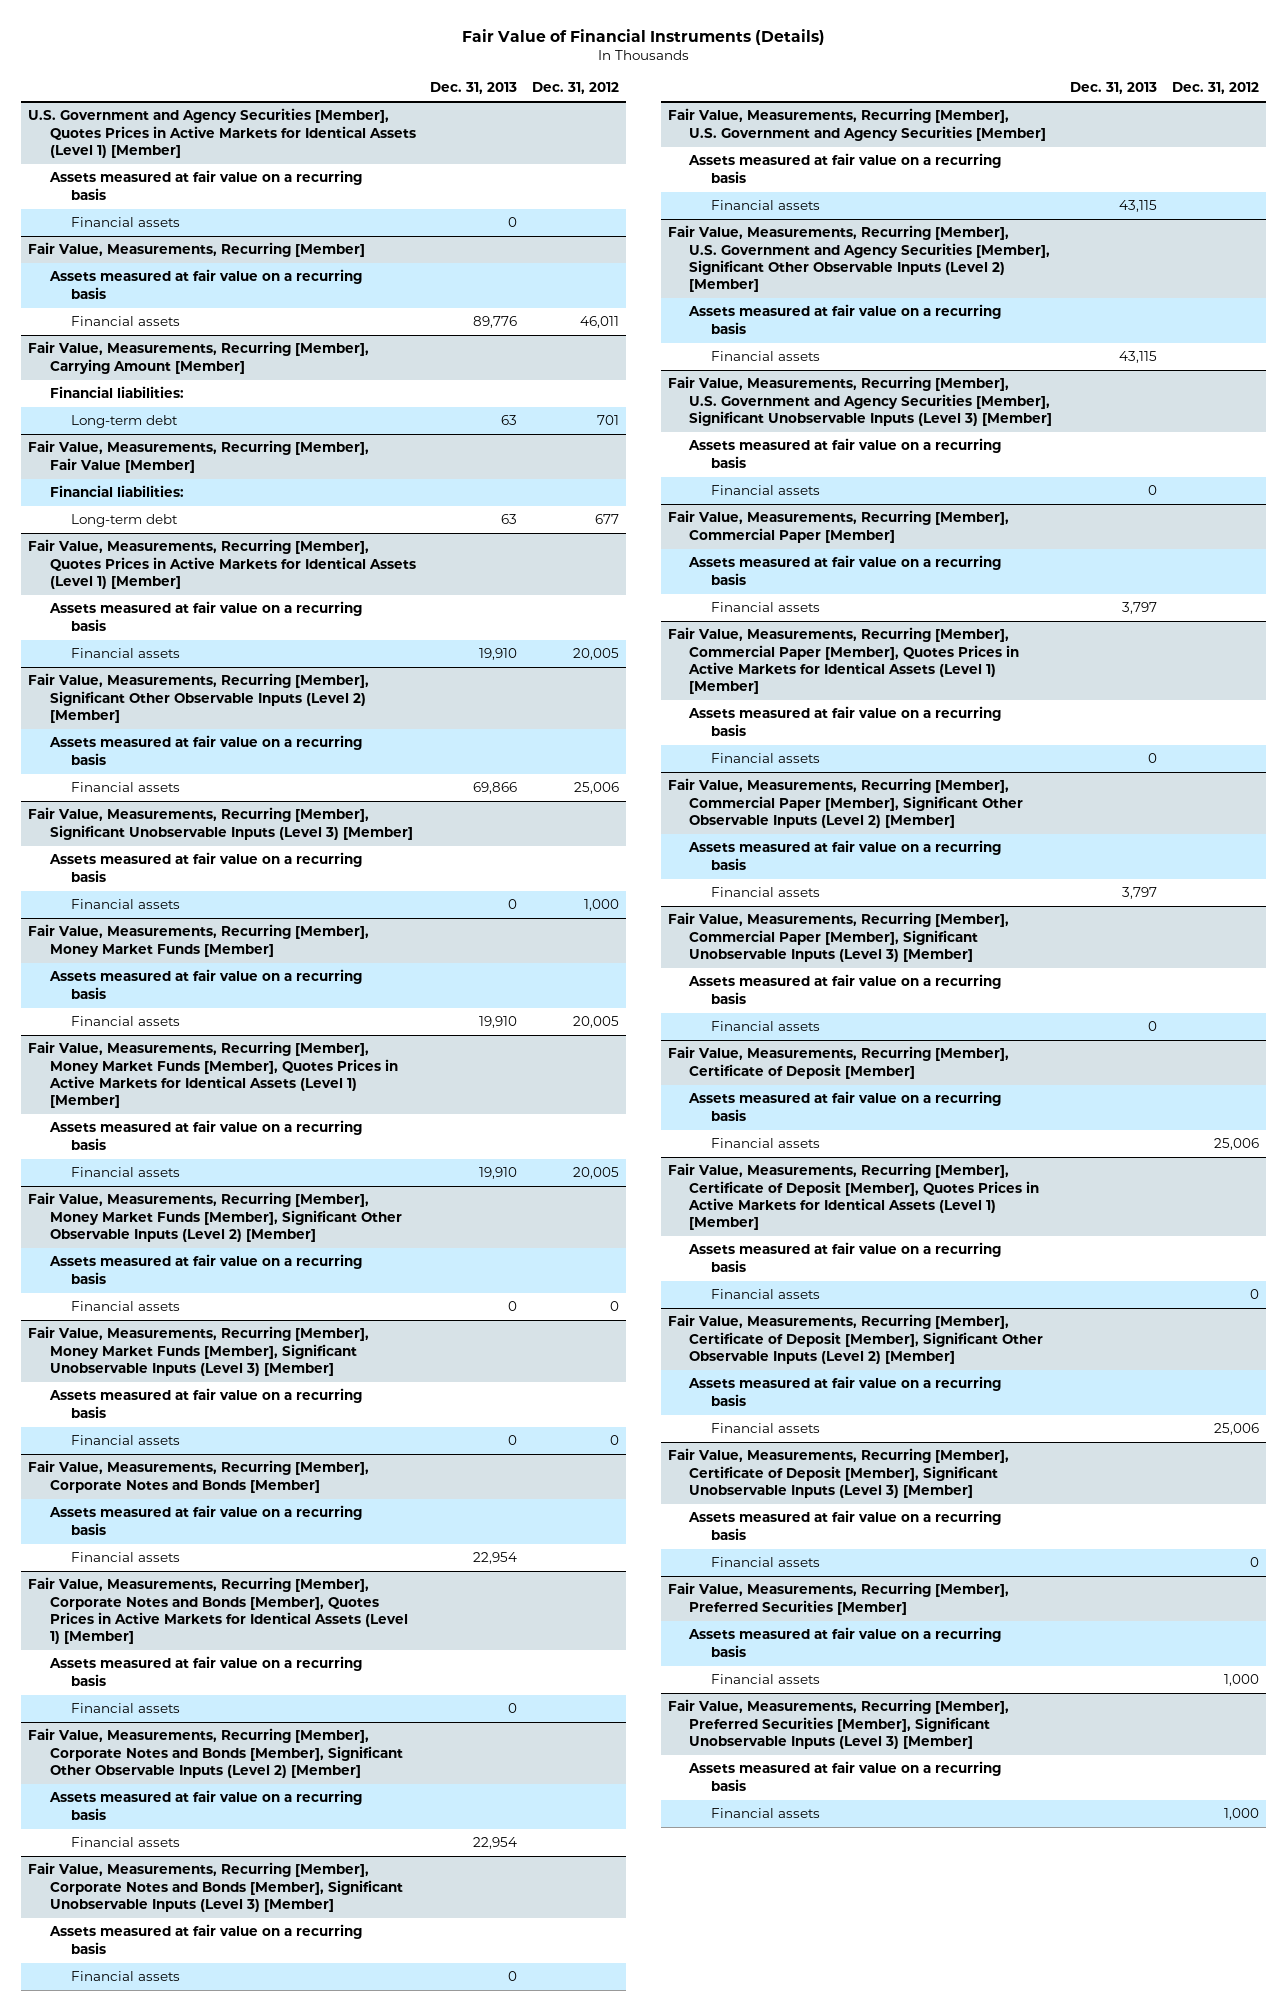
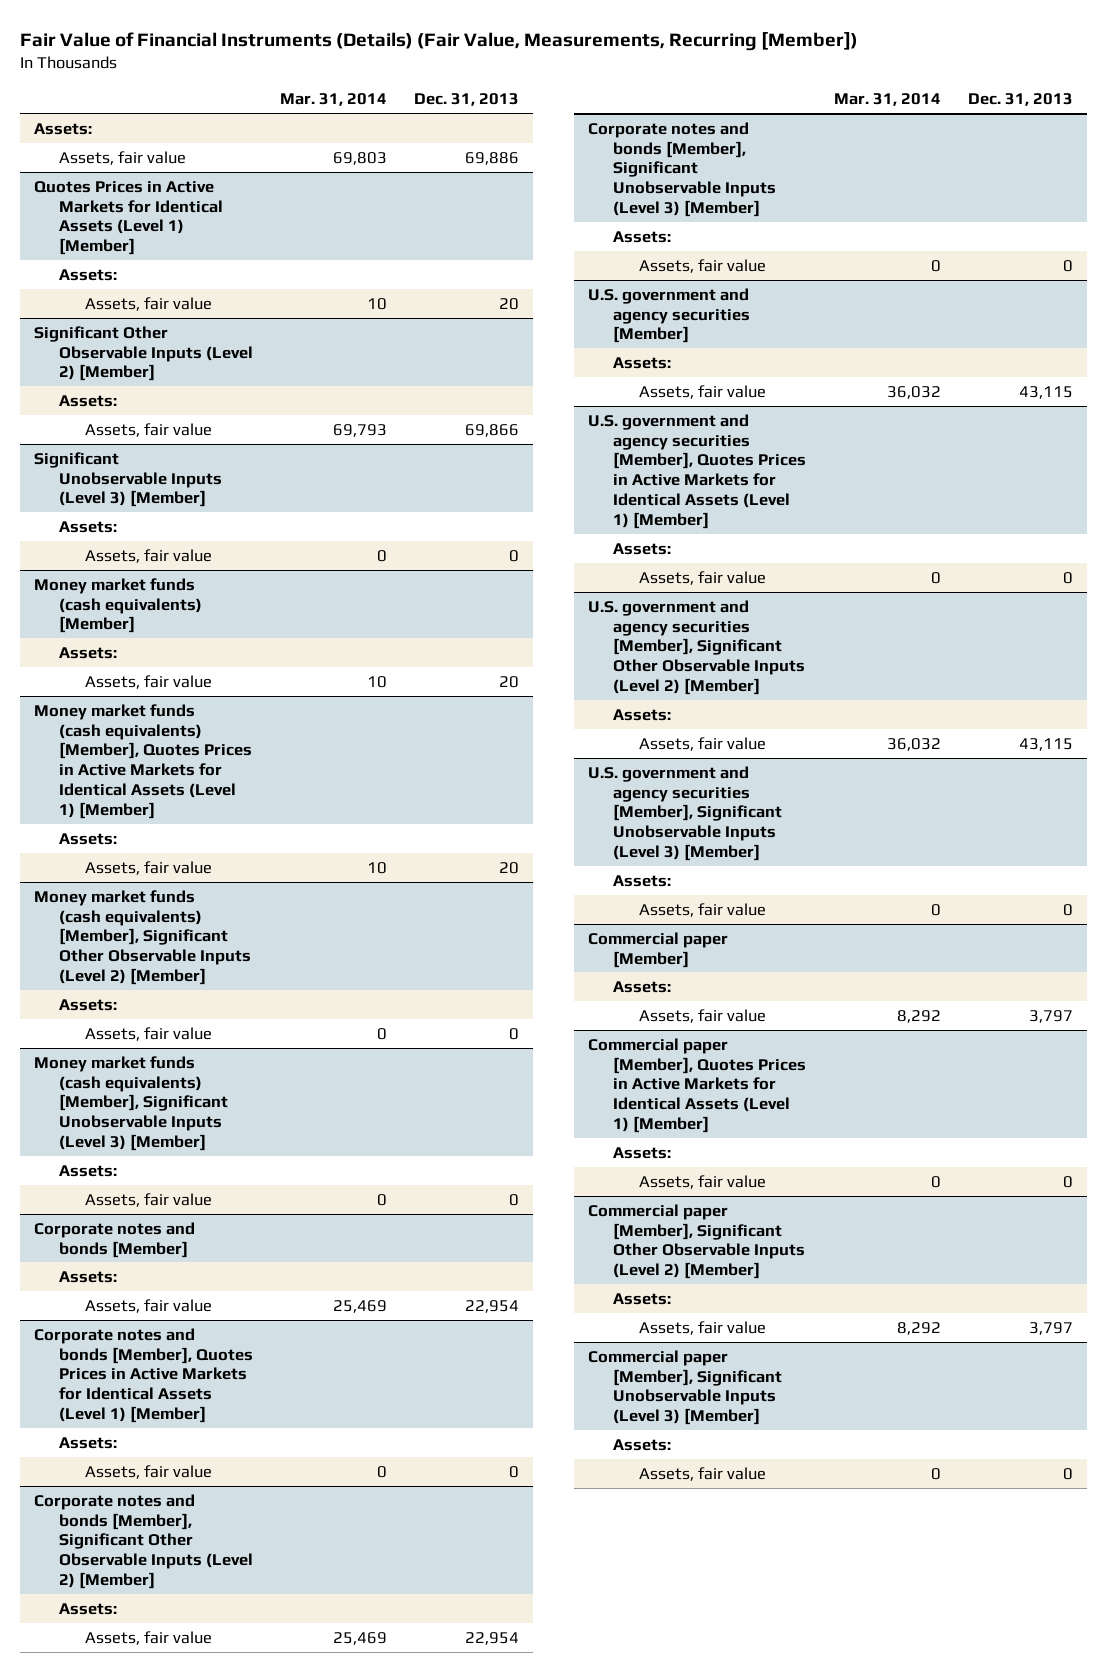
- Fair Value of Financial Instruments (Details)
+ Fair Value of Financial Instruments (Details) (Fair Value, Measurements, Recurring [Member])
- | Dec. 31, 2013 | Dec. 31, 2012
+ | Mar. 31, 2014 | Dec. 31, 2013
- U.S. Government and Agency Securities [Member], Quotes Prices in Active Markets for Identical Assets (Level 1) [Member]
- Assets measured at fair value on a recurring basis
- Financial assets | 0 |
- Fair Value, Measurements, Recurring [Member]
- Assets measured at fair value on a recurring basis
- Financial assets | 89,776 | 46,011
- Fair Value, Measurements, Recurring [Member], Carrying Amount [Member]
- Financial liabilities:
- Long-term debt | 63 | 701
- Fair Value, Measurements, Recurring [Member], Fair Value [Member]
- Financial liabilities:
- Long-term debt | 63 | 677
- Fair Value, Measurements, Recurring [Member], Quotes Prices in Active Markets for Identical Assets (Level 1) [Member]
- Assets measured at fair value on a recurring basis
- Financial assets | 19,910 | 20,005
- Fair Value, Measurements, Recurring [Member], Significant Other Observable Inputs (Level 2) [Member]
- Assets measured at fair value on a recurring basis
- Financial assets | 69,866 | 25,006
- Fair Value, Measurements, Recurring [Member], Significant Unobservable Inputs (Level 3) [Member]
- Assets measured at fair value on a recurring basis
- Financial assets | 0 | 1,000
- Fair Value, Measurements, Recurring [Member], Money Market Funds [Member]
- Assets measured at fair value on a recurring basis
- Financial assets | 19,910 | 20,005
- Fair Value, Measurements, Recurring [Member], Money Market Funds [Member], Quotes Prices in Active Markets for Identical Assets (Level 1) [Member]
- Assets measured at fair value on a recurring basis
- Financial assets | 19,910 | 20,005
- Fair Value, Measurements, Recurring [Member], Money Market Funds [Member], Significant Other Observable Inputs (Level 2) [Member]
- Assets measured at fair value on a recurring basis
- Financial assets | 0 | 0
- Fair Value, Measurements, Recurring [Member], Money Market Funds [Member], Significant Unobservable Inputs (Level 3) [Member]
- Assets measured at fair value on a recurring basis
- Financial assets | 0 | 0
- Fair Value, Measurements, Recurring [Member], Corporate Notes and Bonds [Member]
- Assets measured at fair value on a recurring basis
- Financial assets | 22,954 |
- Fair Value, Measurements, Recurring [Member], Corporate Notes and Bonds [Member], Quotes Prices in Active Markets for Identical Assets (Level 1) [Member]
- Assets measured at fair value on a recurring basis
- Financial assets | 0 |
- Fair Value, Measurements, Recurring [Member], Corporate Notes and Bonds [Member], Significant Other Observable Inputs (Level 2) [Member]
- Assets measured at fair value on a recurring basis
- Financial assets | 22,954 |
- Fair Value, Measurements, Recurring [Member], Corporate Notes and Bonds [Member], Significant Unobservable Inputs (Level 3) [Member]
- Assets measured at fair value on a recurring basis
- Financial assets | 0 |
- Fair Value, Measurements, Recurring [Member], U.S. Government and Agency Securities [Member]
- Assets measured at fair value on a recurring basis
- Financial assets | 43,115 |
- Fair Value, Measurements, Recurring [Member], U.S. Government and Agency Securities [Member], Significant Other Observable Inputs (Level 2) [Member]
- Assets measured at fair value on a recurring basis
- Financial assets | 43,115 |
- Fair Value, Measurements, Recurring [Member], U.S. Government and Agency Securities [Member], Significant Unobservable Inputs (Level 3) [Member]
- Assets measured at fair value on a recurring basis
- Financial assets | 0 |
- Fair Value, Measurements, Recurring [Member], Commercial Paper [Member]
- Assets measured at fair value on a recurring basis
- Financial assets | 3,797 |
- Fair Value, Measurements, Recurring [Member], Commercial Paper [Member], Quotes Prices in Active Markets for Identical Assets (Level 1) [Member]
- Assets measured at fair value on a recurring basis
- Financial assets | 0 |
- Fair Value, Measurements, Recurring [Member], Commercial Paper [Member], Significant Other Observable Inputs (Level 2) [Member]
- Assets measured at fair value on a recurring basis
- Financial assets | 3,797 |
- Fair Value, Measurements, Recurring [Member], Commercial Paper [Member], Significant Unobservable Inputs (Level 3) [Member]
- Assets measured at fair value on a recurring basis
- Financial assets | 0 |
- Fair Value, Measurements, Recurring [Member], Certificate of Deposit [Member]
- Assets measured at fair value on a recurring basis
- Financial assets | | 25,006
- Fair Value, Measurements, Recurring [Member], Certificate of Deposit [Member], Quotes Prices in Active Markets for Identical Assets (Level 1) [Member]
- Assets measured at fair value on a recurring basis
- Financial assets | | 0
- Fair Value, Measurements, Recurring [Member], Certificate of Deposit [Member], Significant Other Observable Inputs (Level 2) [Member]
- Assets measured at fair value on a recurring basis
- Financial assets | | 25,006
- Fair Value, Measurements, Recurring [Member], Certificate of Deposit [Member], Significant Unobservable Inputs (Level 3) [Member]
- Assets measured at fair value on a recurring basis
- Financial assets | | 0
- Fair Value, Measurements, Recurring [Member], Preferred Securities [Member]
- Assets measured at fair value on a recurring basis
- Financial assets | | 1,000
- Fair Value, Measurements, Recurring [Member], Preferred Securities [Member], Significant Unobservable Inputs (Level 3) [Member]
- Assets measured at fair value on a recurring basis
- Financial assets | | 1,000
+ Assets:
+ Assets, fair value | 69,803 | 69,886
+ Quotes Prices in Active Markets for Identical Assets (Level 1) [Member]
+ Assets:
+ Assets, fair value | 10 | 20
+ Significant Other Observable Inputs (Level 2) [Member]
+ Assets:
+ Assets, fair value | 69,793 | 69,866
+ Significant Unobservable Inputs (Level 3) [Member]
+ Assets:
+ Assets, fair value | 0 | 0
+ Money market funds (cash equivalents) [Member]
+ Assets:
+ Assets, fair value | 10 | 20
+ Money market funds (cash equivalents) [Member], Quotes Prices in Active Markets for Identical Assets (Level 1) [Member]
+ Assets:
+ Assets, fair value | 10 | 20
+ Money market funds (cash equivalents) [Member], Significant Other Observable Inputs (Level 2) [Member]
+ Assets:
+ Assets, fair value | 0 | 0
+ Money market funds (cash equivalents) [Member], Significant Unobservable Inputs (Level 3) [Member]
+ Assets:
+ Assets, fair value | 0 | 0
+ Corporate notes and bonds [Member]
+ Assets:
+ Assets, fair value | 25,469 | 22,954
+ Corporate notes and bonds [Member], Quotes Prices in Active Markets for Identical Assets (Level 1) [Member]
+ Assets:
+ Assets, fair value | 0 | 0
+ Corporate notes and bonds [Member], Significant Other Observable Inputs (Level 2) [Member]
+ Assets:
+ Assets, fair value | 25,469 | 22,954
+ Corporate notes and bonds [Member], Significant Unobservable Inputs (Level 3) [Member]
+ Assets:
+ Assets, fair value | 0 | 0
+ U.S. government and agency securities [Member]
+ Assets:
+ Assets, fair value | 36,032 | 43,115
+ U.S. government and agency securities [Member], Quotes Prices in Active Markets for Identical Assets (Level 1) [Member]
+ Assets:
+ Assets, fair value | 0 | 0
+ U.S. government and agency securities [Member], Significant Other Observable Inputs (Level 2) [Member]
+ Assets:
+ Assets, fair value | 36,032 | 43,115
+ U.S. government and agency securities [Member], Significant Unobservable Inputs (Level 3) [Member]
+ Assets:
+ Assets, fair value | 0 | 0
+ Commercial paper [Member]
+ Assets:
+ Assets, fair value | 8,292 | 3,797
+ Commercial paper [Member], Quotes Prices in Active Markets for Identical Assets (Level 1) [Member]
+ Assets:
+ Assets, fair value | 0 | 0
+ Commercial paper [Member], Significant Other Observable Inputs (Level 2) [Member]
+ Assets:
+ Assets, fair value | 8,292 | 3,797
+ Commercial paper [Member], Significant Unobservable Inputs (Level 3) [Member]
+ Assets:
+ Assets, fair value | 0 | 0

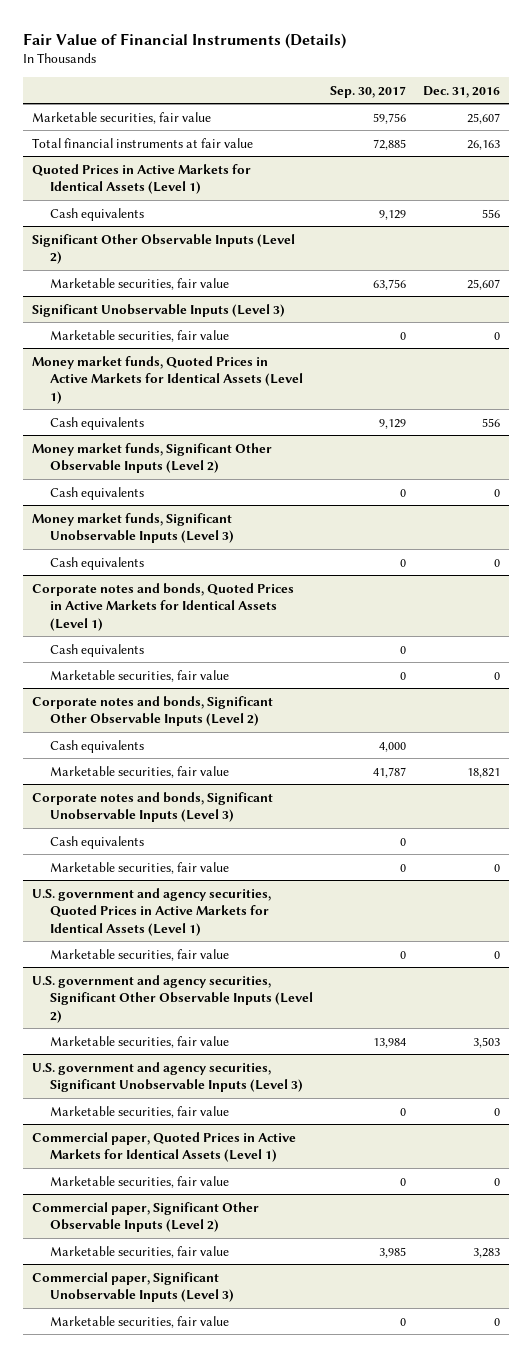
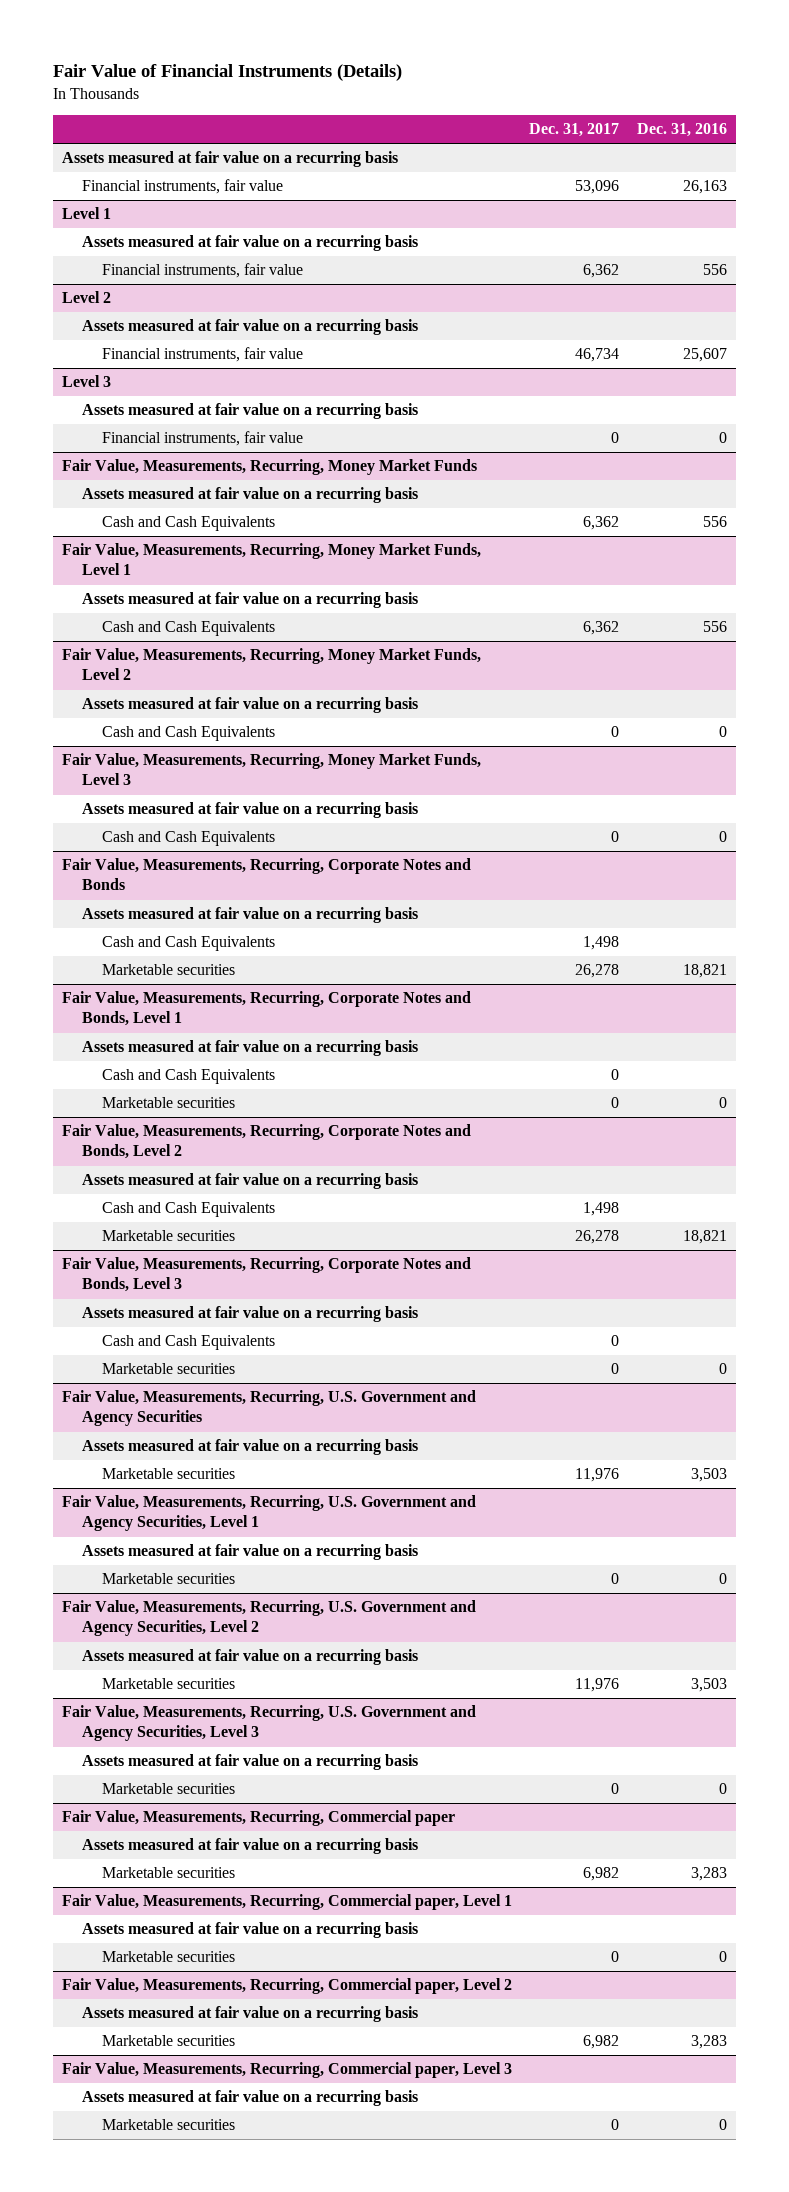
- | Sep. 30, 2017 | Dec. 31, 2016
+ | Dec. 31, 2017 | Dec. 31, 2016
- Marketable securities, fair value | 59,756 | 25,607
- Total financial instruments at fair value | 72,885 | 26,163
- Quoted Prices in Active Markets for Identical Assets (Level 1)
- Cash equivalents | 9,129 | 556
- Significant Other Observable Inputs (Level 2)
- Marketable securities, fair value | 63,756 | 25,607
- Significant Unobservable Inputs (Level 3)
- Marketable securities, fair value | 0 | 0
- Money market funds, Quoted Prices in Active Markets for Identical Assets (Level 1)
- Cash equivalents | 9,129 | 556
- Money market funds, Significant Other Observable Inputs (Level 2)
- Cash equivalents | 0 | 0
- Money market funds, Significant Unobservable Inputs (Level 3)
- Cash equivalents | 0 | 0
- Corporate notes and bonds, Quoted Prices in Active Markets for Identical Assets (Level 1)
- Cash equivalents | 0 |
- Marketable securities, fair value | 0 | 0
- Corporate notes and bonds, Significant Other Observable Inputs (Level 2)
- Cash equivalents | 4,000 |
- Marketable securities, fair value | 41,787 | 18,821
- Corporate notes and bonds, Significant Unobservable Inputs (Level 3)
- Cash equivalents | 0 |
- Marketable securities, fair value | 0 | 0
- U.S. government and agency securities, Quoted Prices in Active Markets for Identical Assets (Level 1)
- Marketable securities, fair value | 0 | 0
- U.S. government and agency securities, Significant Other Observable Inputs (Level 2)
- Marketable securities, fair value | 13,984 | 3,503
- U.S. government and agency securities, Significant Unobservable Inputs (Level 3)
- Marketable securities, fair value | 0 | 0
- Commercial paper, Quoted Prices in Active Markets for Identical Assets (Level 1)
- Marketable securities, fair value | 0 | 0
- Commercial paper, Significant Other Observable Inputs (Level 2)
- Marketable securities, fair value | 3,985 | 3,283
- Commercial paper, Significant Unobservable Inputs (Level 3)
- Marketable securities, fair value | 0 | 0
+ Assets measured at fair value on a recurring basis
+ Financial instruments, fair value | 53,096 | 26,163
+ Level 1
+ Assets measured at fair value on a recurring basis
+ Financial instruments, fair value | 6,362 | 556
+ Level 2
+ Assets measured at fair value on a recurring basis
+ Financial instruments, fair value | 46,734 | 25,607
+ Level 3
+ Assets measured at fair value on a recurring basis
+ Financial instruments, fair value | 0 | 0
+ Fair Value, Measurements, Recurring, Money Market Funds
+ Assets measured at fair value on a recurring basis
+ Cash and Cash Equivalents | 6,362 | 556
+ Fair Value, Measurements, Recurring, Money Market Funds, Level 1
+ Assets measured at fair value on a recurring basis
+ Cash and Cash Equivalents | 6,362 | 556
+ Fair Value, Measurements, Recurring, Money Market Funds, Level 2
+ Assets measured at fair value on a recurring basis
+ Cash and Cash Equivalents | 0 | 0
+ Fair Value, Measurements, Recurring, Money Market Funds, Level 3
+ Assets measured at fair value on a recurring basis
+ Cash and Cash Equivalents | 0 | 0
+ Fair Value, Measurements, Recurring, Corporate Notes and Bonds
+ Assets measured at fair value on a recurring basis
+ Cash and Cash Equivalents | 1,498 |
+ Marketable securities | 26,278 | 18,821
+ Fair Value, Measurements, Recurring, Corporate Notes and Bonds, Level 1
+ Assets measured at fair value on a recurring basis
+ Cash and Cash Equivalents | 0 |
+ Marketable securities | 0 | 0
+ Fair Value, Measurements, Recurring, Corporate Notes and Bonds, Level 2
+ Assets measured at fair value on a recurring basis
+ Cash and Cash Equivalents | 1,498 |
+ Marketable securities | 26,278 | 18,821
+ Fair Value, Measurements, Recurring, Corporate Notes and Bonds, Level 3
+ Assets measured at fair value on a recurring basis
+ Cash and Cash Equivalents | 0 |
+ Marketable securities | 0 | 0
+ Fair Value, Measurements, Recurring, U.S. Government and Agency Securities
+ Assets measured at fair value on a recurring basis
+ Marketable securities | 11,976 | 3,503
+ Fair Value, Measurements, Recurring, U.S. Government and Agency Securities, Level 1
+ Assets measured at fair value on a recurring basis
+ Marketable securities | 0 | 0
+ Fair Value, Measurements, Recurring, U.S. Government and Agency Securities, Level 2
+ Assets measured at fair value on a recurring basis
+ Marketable securities | 11,976 | 3,503
+ Fair Value, Measurements, Recurring, U.S. Government and Agency Securities, Level 3
+ Assets measured at fair value on a recurring basis
+ Marketable securities | 0 | 0
+ Fair Value, Measurements, Recurring, Commercial paper
+ Assets measured at fair value on a recurring basis
+ Marketable securities | 6,982 | 3,283
+ Fair Value, Measurements, Recurring, Commercial paper, Level 1
+ Assets measured at fair value on a recurring basis
+ Marketable securities | 0 | 0
+ Fair Value, Measurements, Recurring, Commercial paper, Level 2
+ Assets measured at fair value on a recurring basis
+ Marketable securities | 6,982 | 3,283
+ Fair Value, Measurements, Recurring, Commercial paper, Level 3
+ Assets measured at fair value on a recurring basis
+ Marketable securities | 0 | 0

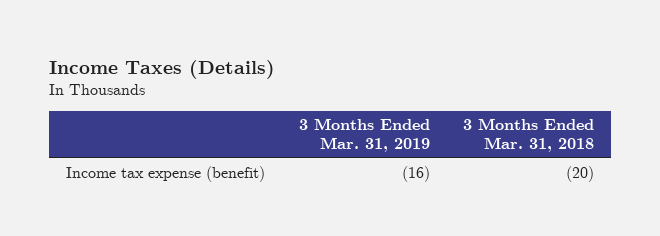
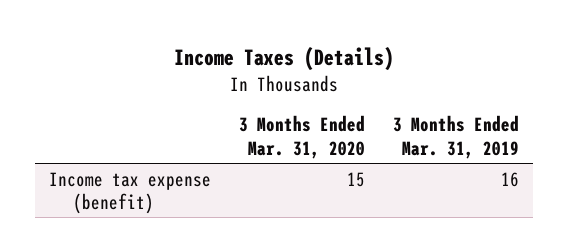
- | 3 Months Ended Mar. 31, 2019 | 3 Months Ended Mar. 31, 2018
+ | 3 Months Ended Mar. 31, 2020 | 3 Months Ended Mar. 31, 2019
- Income tax expense (benefit) | (16) | (20)
+ Income tax expense (benefit) | 15 | 16

